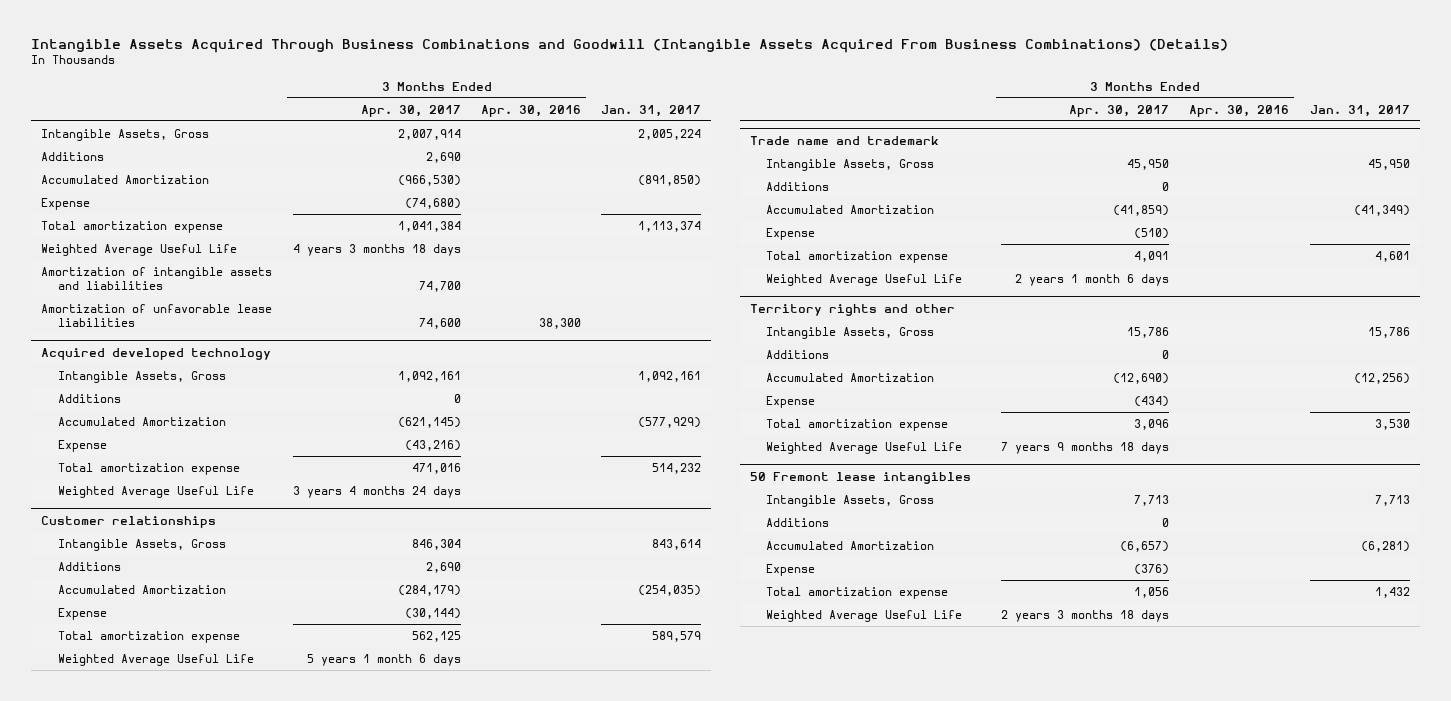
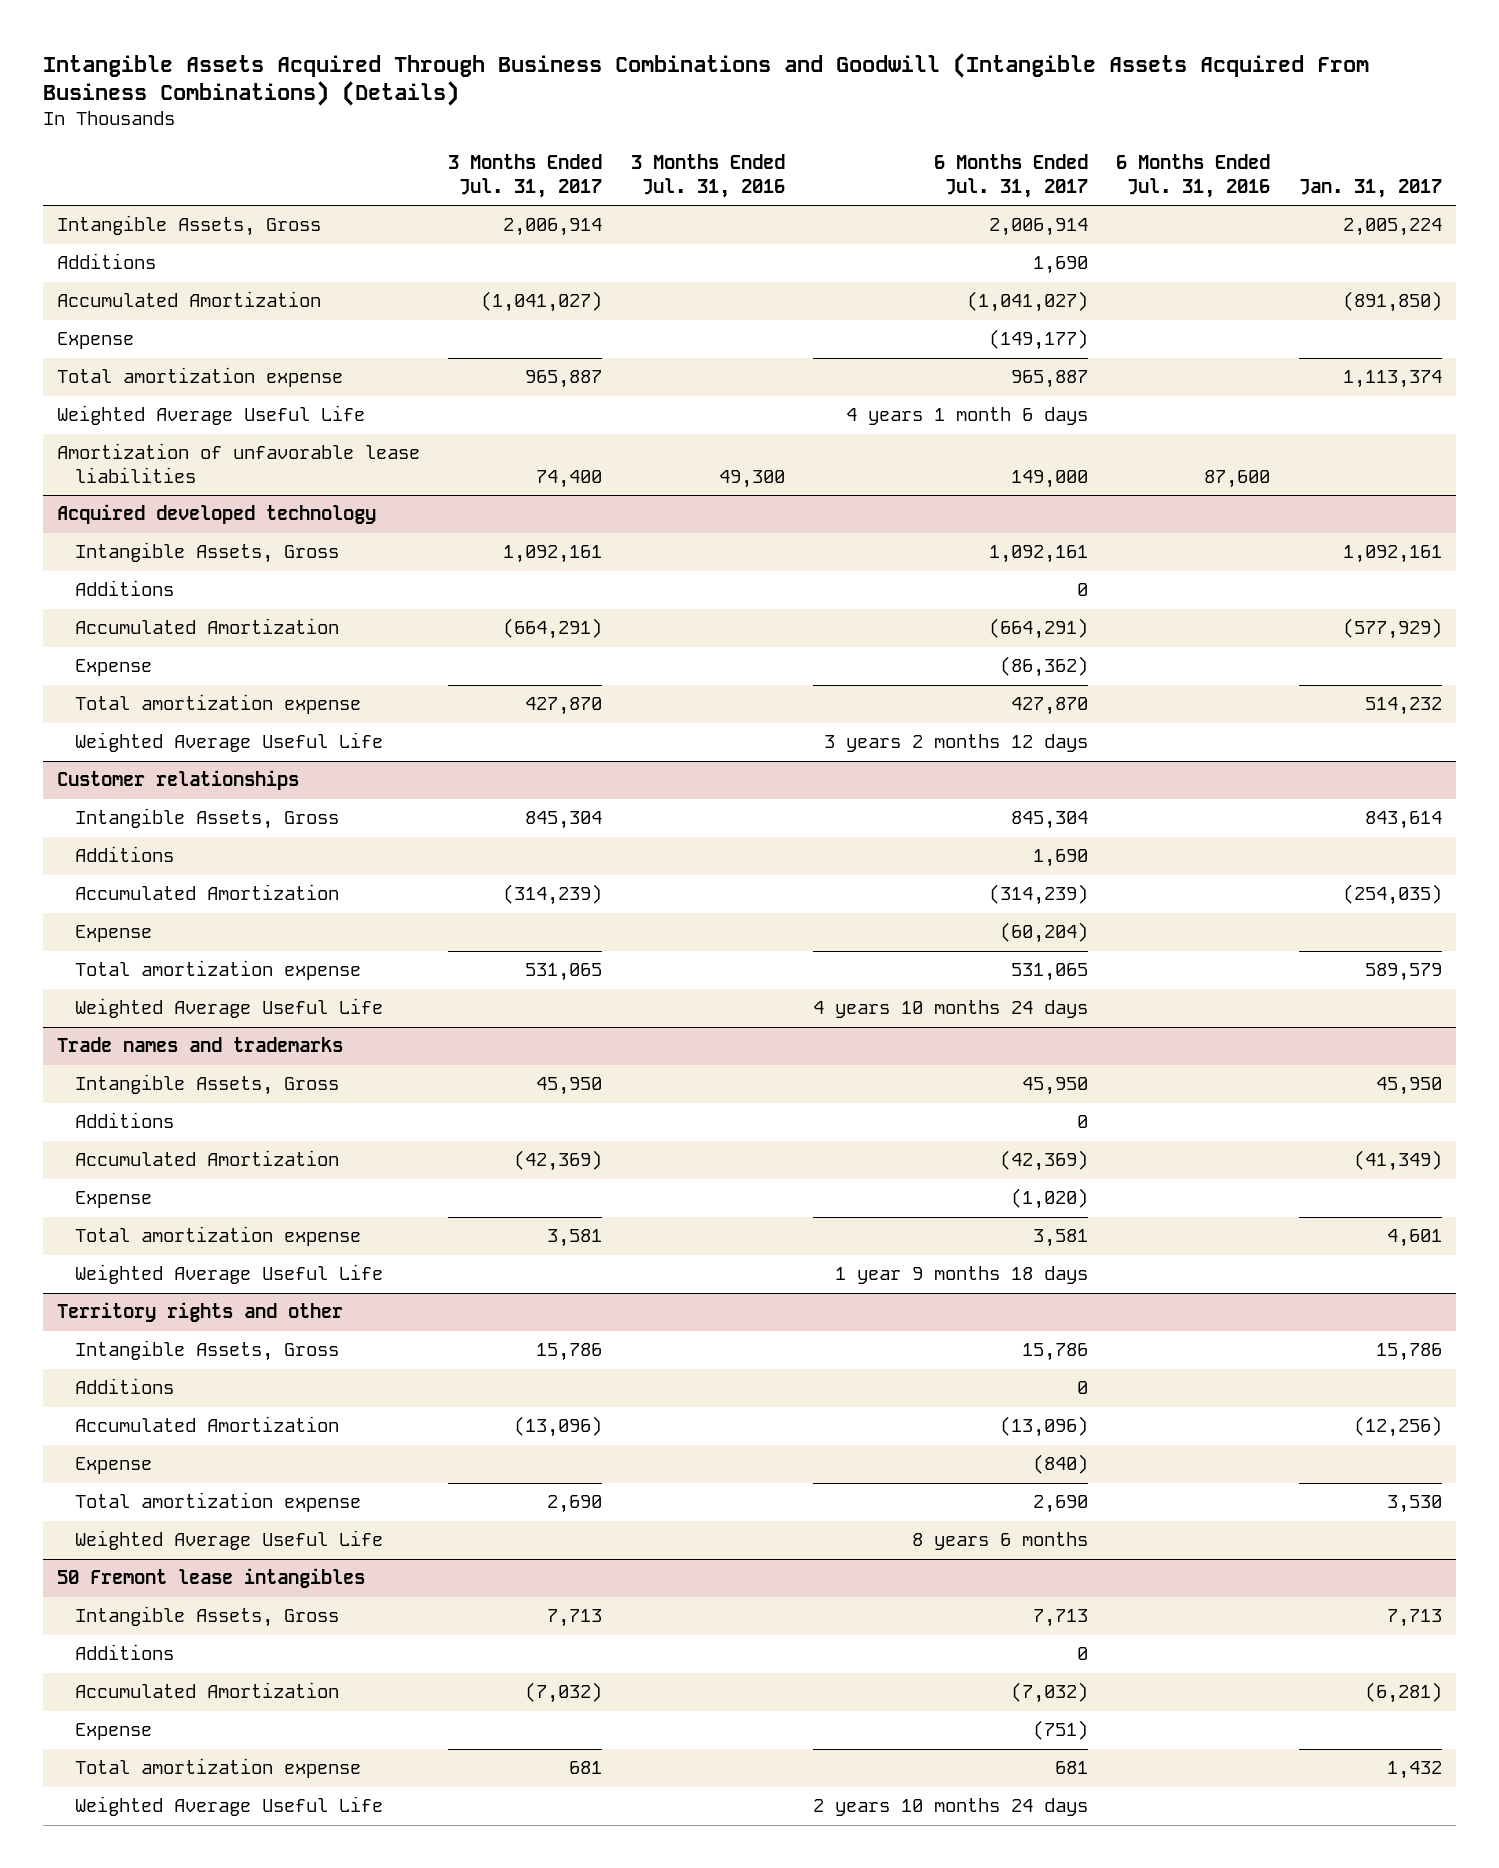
- | 3 Months Ended Apr. 30, 2017 | 3 Months Ended Apr. 30, 2016 | Jan. 31, 2017
+ | 3 Months Ended Jul. 31, 2017 | 3 Months Ended Jul. 31, 2016 | 6 Months Ended Jul. 31, 2017 | 6 Months Ended Jul. 31, 2016 | Jan. 31, 2017
- Amortization of intangible assets and liabilities | 74,700 | |
- Trade name and trademark
+ Trade names and trademarks

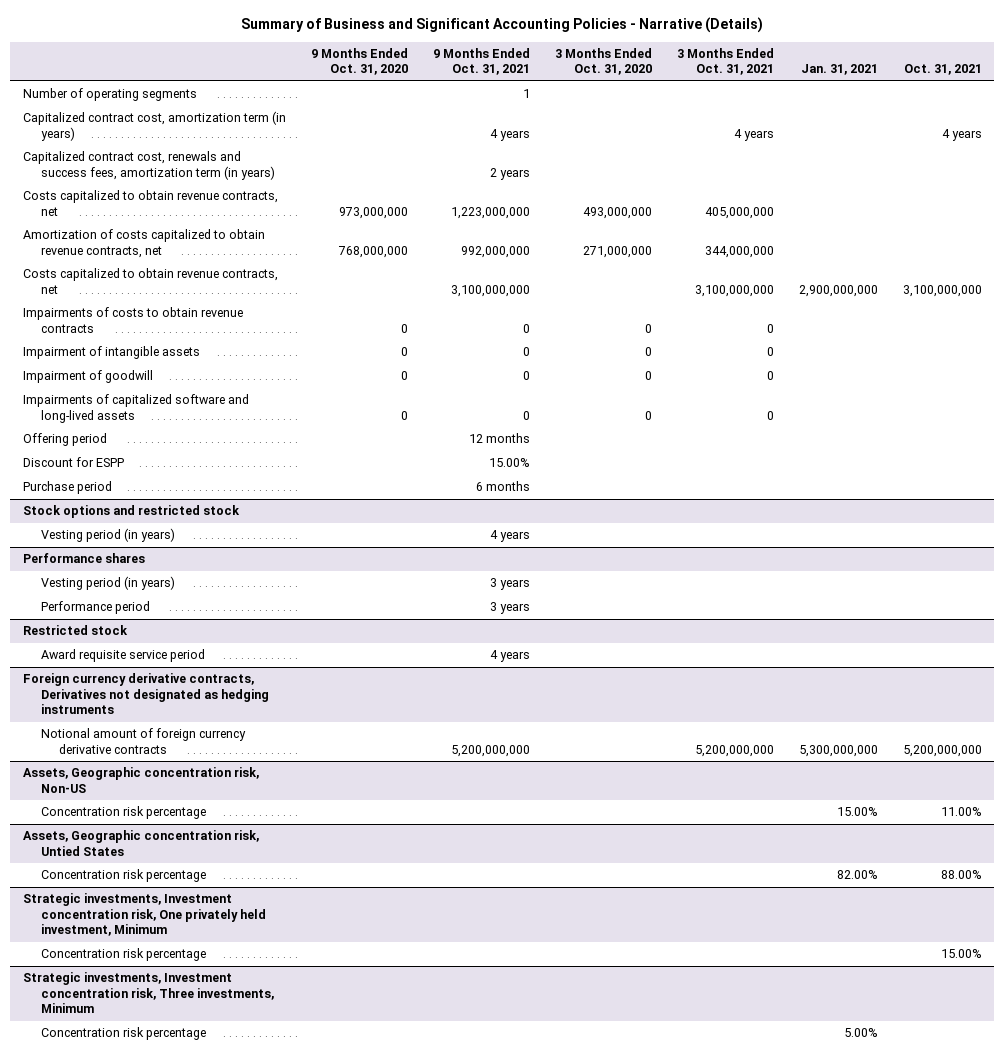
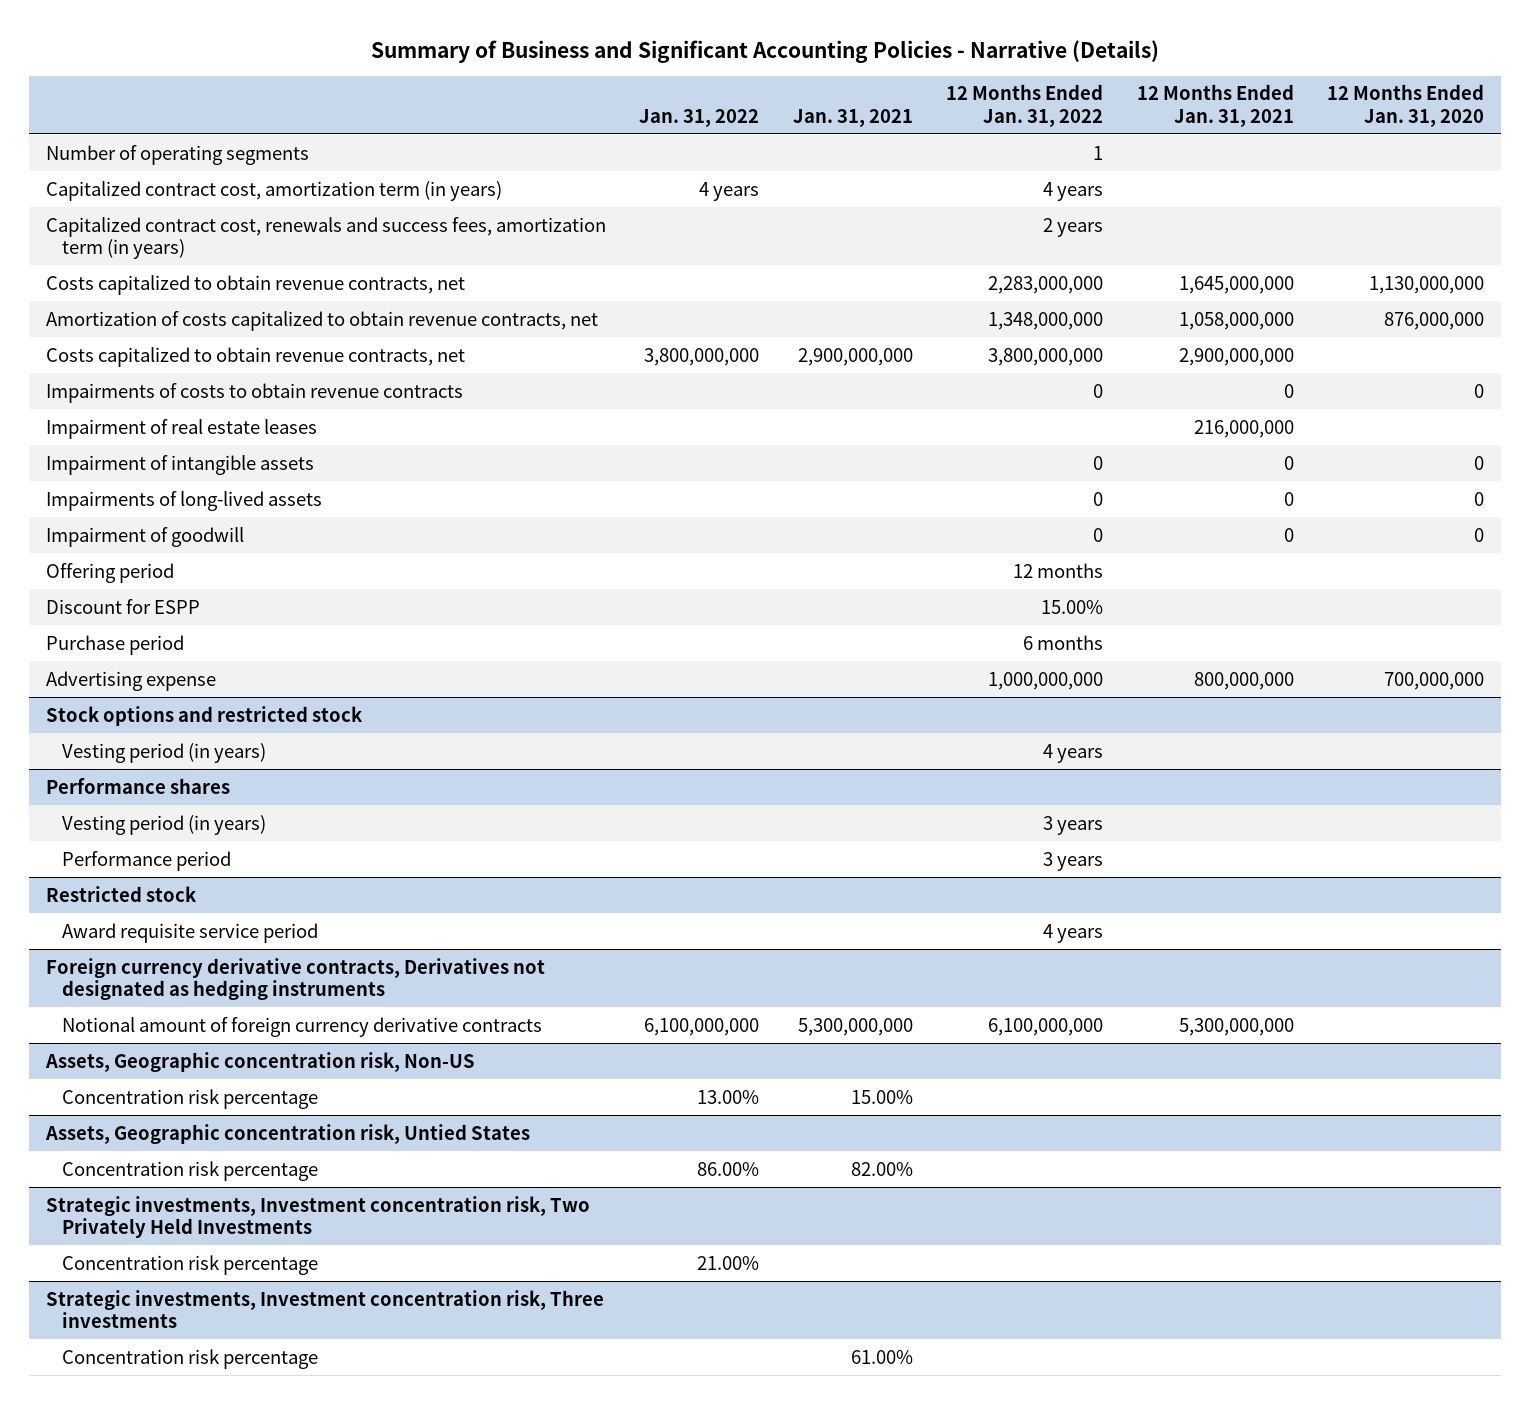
- | 9 Months Ended Oct. 31, 2020 | 9 Months Ended Oct. 31, 2021 | 3 Months Ended Oct. 31, 2020 | 3 Months Ended Oct. 31, 2021 | Jan. 31, 2021 | Oct. 31, 2021
+ | Jan. 31, 2022 | Jan. 31, 2021 | 12 Months Ended Jan. 31, 2022 | 12 Months Ended Jan. 31, 2021 | 12 Months Ended Jan. 31, 2020
+ Impairment of real estate leases | | | | 216,000,000 |
+ Impairments of long-lived assets | | | 0 | 0 | 0
- Impairments of capitalized software and long-lived assets | 0 | 0 | 0 | 0 | |
+ Advertising expense | | | 1,000,000,000 | 800,000,000 | 700,000,000
- Strategic investments, Investment concentration risk, One privately held investment, Minimum
+ Strategic investments, Investment concentration risk, Two Privately Held Investments
- Strategic investments, Investment concentration risk, Three investments, Minimum
- Concentration risk percentage | | | | | 5.00% |
+ Strategic investments, Investment concentration risk, Three investments
+ Concentration risk percentage | | 61.00% | | |

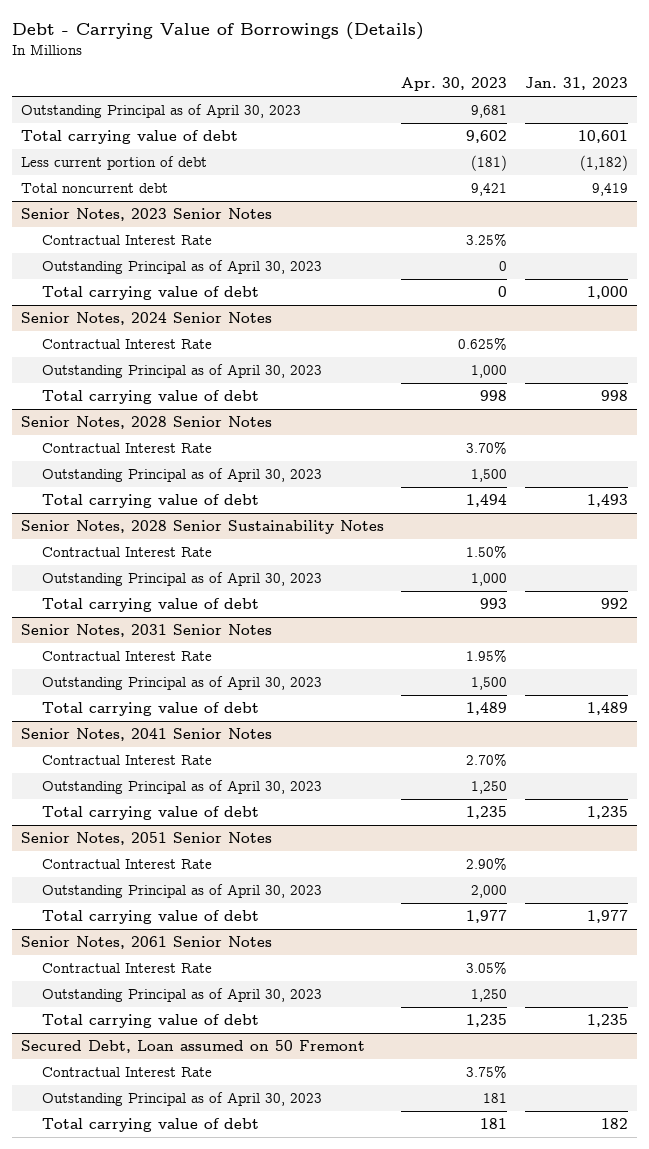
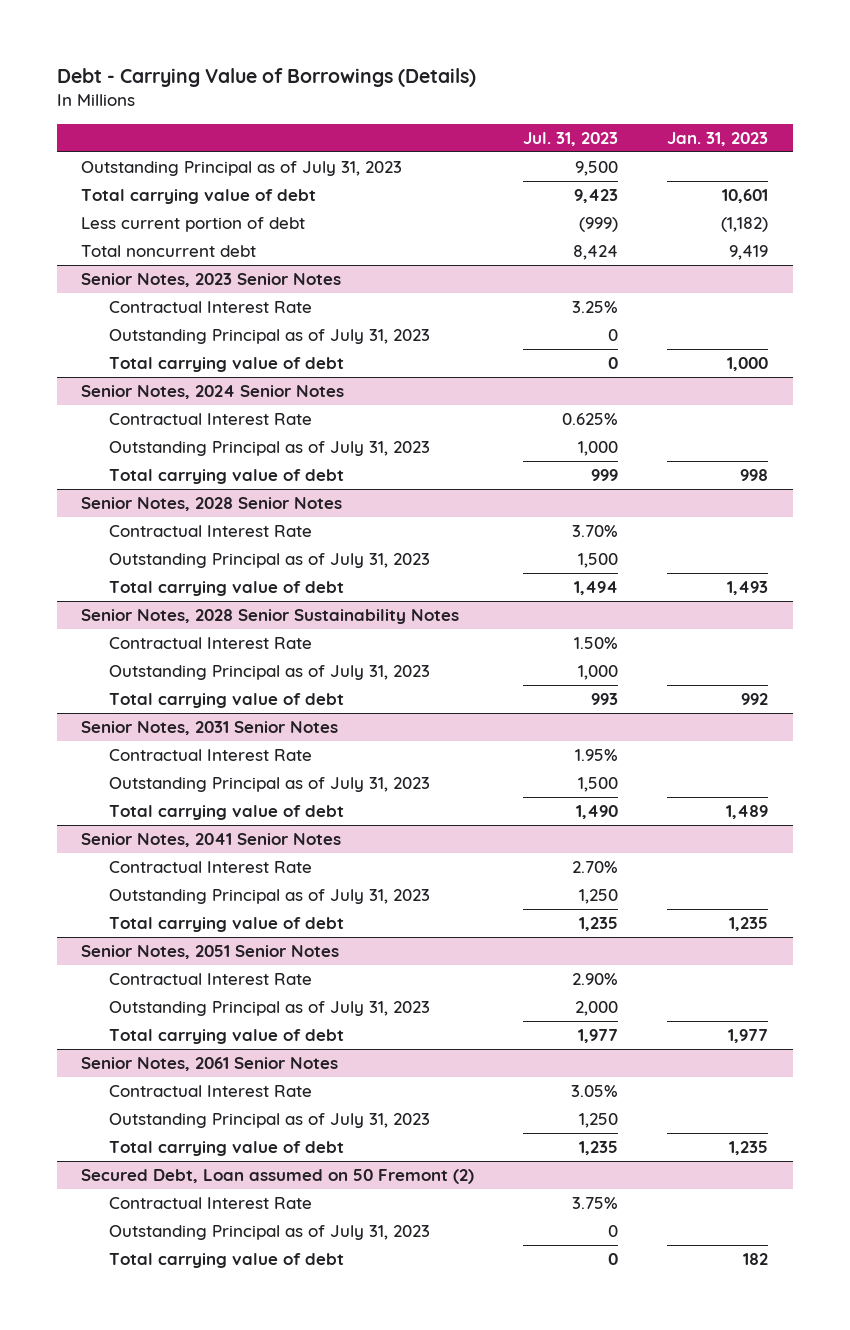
- | Apr. 30, 2023 | Jan. 31, 2023
+ | Jul. 31, 2023 | Jan. 31, 2023
- Outstanding Principal as of April 30, 2023 | 9,681 |
+ Outstanding Principal as of July 31, 2023 | 9,500 |
@ Senior Notes, 2023 Senior Notes
- Outstanding Principal as of April 30, 2023 | 0 |
+ Outstanding Principal as of July 31, 2023 | 0 |
@ Senior Notes, 2024 Senior Notes
- Outstanding Principal as of April 30, 2023 | 1,000 |
+ Outstanding Principal as of July 31, 2023 | 1,000 |
@ Senior Notes, 2028 Senior Notes
- Outstanding Principal as of April 30, 2023 | 1,500 |
+ Outstanding Principal as of July 31, 2023 | 1,500 |
@ Senior Notes, 2028 Senior Sustainability Notes
- Outstanding Principal as of April 30, 2023 | 1,000 |
+ Outstanding Principal as of July 31, 2023 | 1,000 |
@ Senior Notes, 2031 Senior Notes
- Outstanding Principal as of April 30, 2023 | 1,500 |
+ Outstanding Principal as of July 31, 2023 | 1,500 |
@ Senior Notes, 2041 Senior Notes
- Outstanding Principal as of April 30, 2023 | 1,250 |
+ Outstanding Principal as of July 31, 2023 | 1,250 |
@ Senior Notes, 2051 Senior Notes
- Outstanding Principal as of April 30, 2023 | 2,000 |
+ Outstanding Principal as of July 31, 2023 | 2,000 |
@ Senior Notes, 2061 Senior Notes
- Outstanding Principal as of April 30, 2023 | 1,250 |
+ Outstanding Principal as of July 31, 2023 | 1,250 |
- Secured Debt, Loan assumed on 50 Fremont
+ Secured Debt, Loan assumed on 50 Fremont (2)
- Outstanding Principal as of April 30, 2023 | 181 |
+ Outstanding Principal as of July 31, 2023 | 0 |

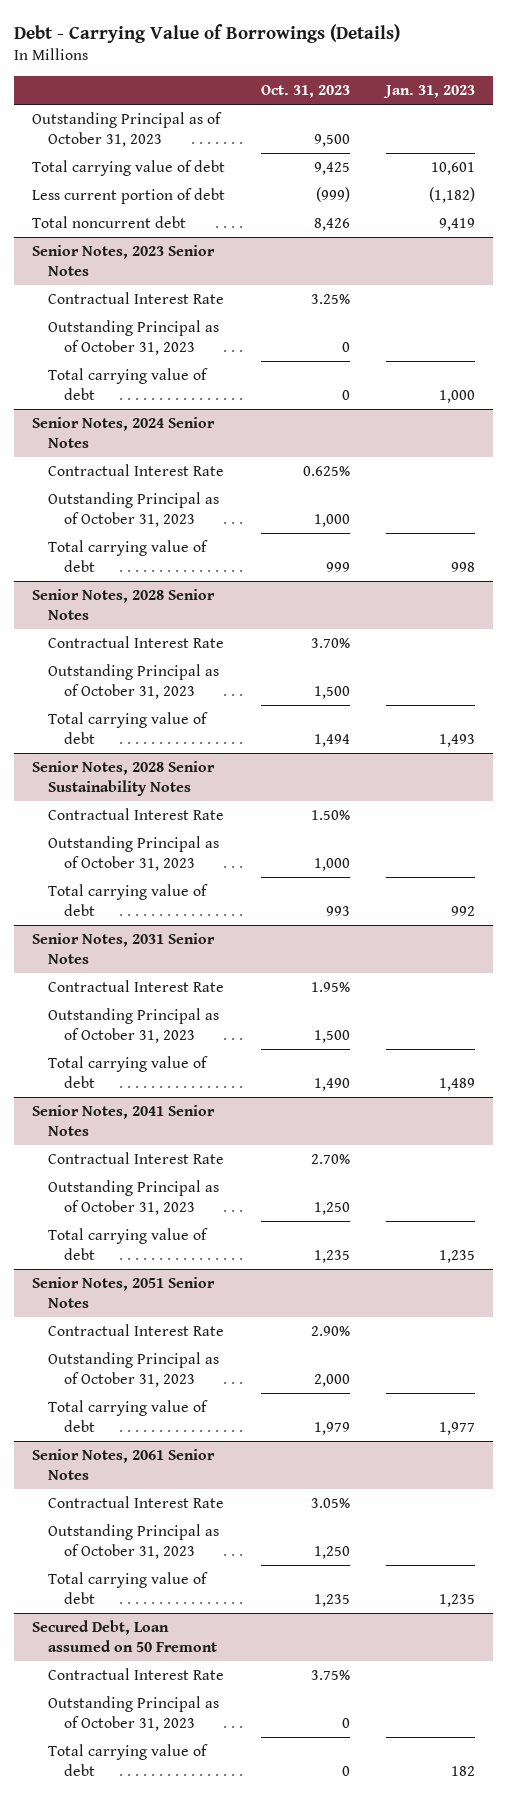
- | Jul. 31, 2023 | Jan. 31, 2023
+ | Oct. 31, 2023 | Jan. 31, 2023
- Outstanding Principal as of July 31, 2023 | 9,500 |
+ Outstanding Principal as of October 31, 2023 | 9,500 |
@ Senior Notes, 2023 Senior Notes
- Outstanding Principal as of July 31, 2023 | 0 |
+ Outstanding Principal as of October 31, 2023 | 0 |
@ Senior Notes, 2024 Senior Notes
- Outstanding Principal as of July 31, 2023 | 1,000 |
+ Outstanding Principal as of October 31, 2023 | 1,000 |
@ Senior Notes, 2028 Senior Notes
- Outstanding Principal as of July 31, 2023 | 1,500 |
+ Outstanding Principal as of October 31, 2023 | 1,500 |
@ Senior Notes, 2028 Senior Sustainability Notes
- Outstanding Principal as of July 31, 2023 | 1,000 |
+ Outstanding Principal as of October 31, 2023 | 1,000 |
@ Senior Notes, 2031 Senior Notes
- Outstanding Principal as of July 31, 2023 | 1,500 |
+ Outstanding Principal as of October 31, 2023 | 1,500 |
@ Senior Notes, 2041 Senior Notes
- Outstanding Principal as of July 31, 2023 | 1,250 |
+ Outstanding Principal as of October 31, 2023 | 1,250 |
@ Senior Notes, 2051 Senior Notes
- Outstanding Principal as of July 31, 2023 | 2,000 |
+ Outstanding Principal as of October 31, 2023 | 2,000 |
@ Senior Notes, 2061 Senior Notes
- Outstanding Principal as of July 31, 2023 | 1,250 |
+ Outstanding Principal as of October 31, 2023 | 1,250 |
- Secured Debt, Loan assumed on 50 Fremont (2)
+ Secured Debt, Loan assumed on 50 Fremont
- Outstanding Principal as of July 31, 2023 | 0 |
+ Outstanding Principal as of October 31, 2023 | 0 |

